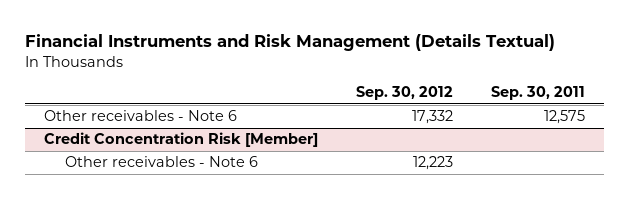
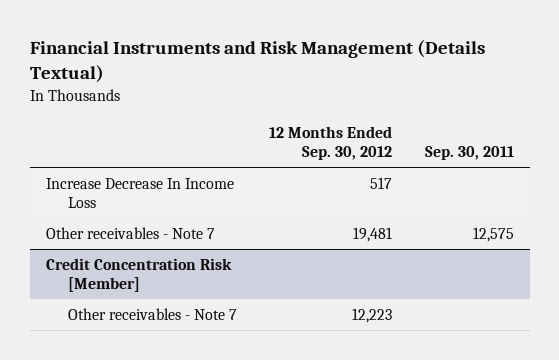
- | Sep. 30, 2012 | Sep. 30, 2011
+ | 12 Months Ended Sep. 30, 2012 | Sep. 30, 2011
- Other receivables - Note 6 | 17,332 | 12,575
+ Increase Decrease In Income Loss | 517 |
+ Other receivables - Note 7 | 19,481 | 12,575
@ Credit Concentration Risk [Member]
- Other receivables - Note 6 | 12,223 |
+ Other receivables - Note 7 | 12,223 |

